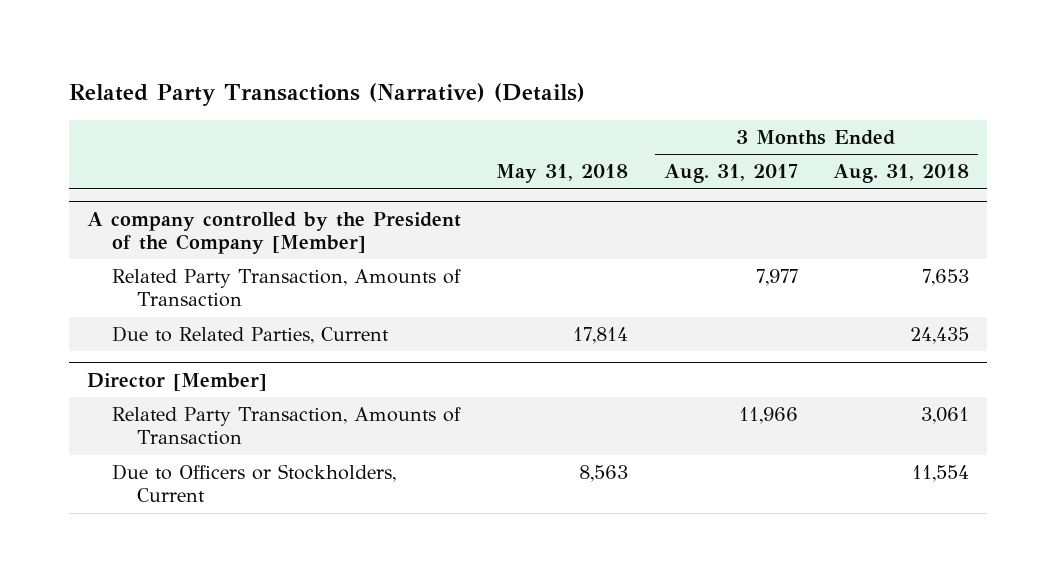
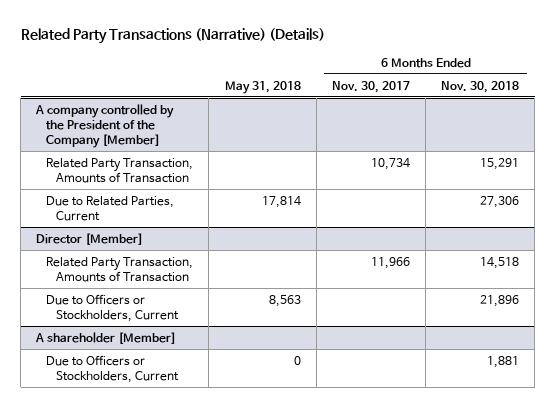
- | May 31, 2018 | 3 Months Ended Aug. 31, 2017 | 3 Months Ended Aug. 31, 2018
+ | May 31, 2018 | 6 Months Ended Nov. 30, 2017 | 6 Months Ended Nov. 30, 2018
+ A shareholder [Member]
+ Due to Officers or Stockholders, Current | 0 | | 1,881

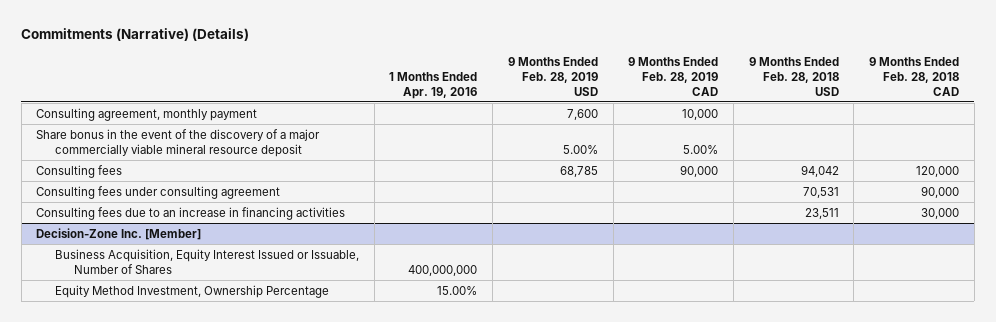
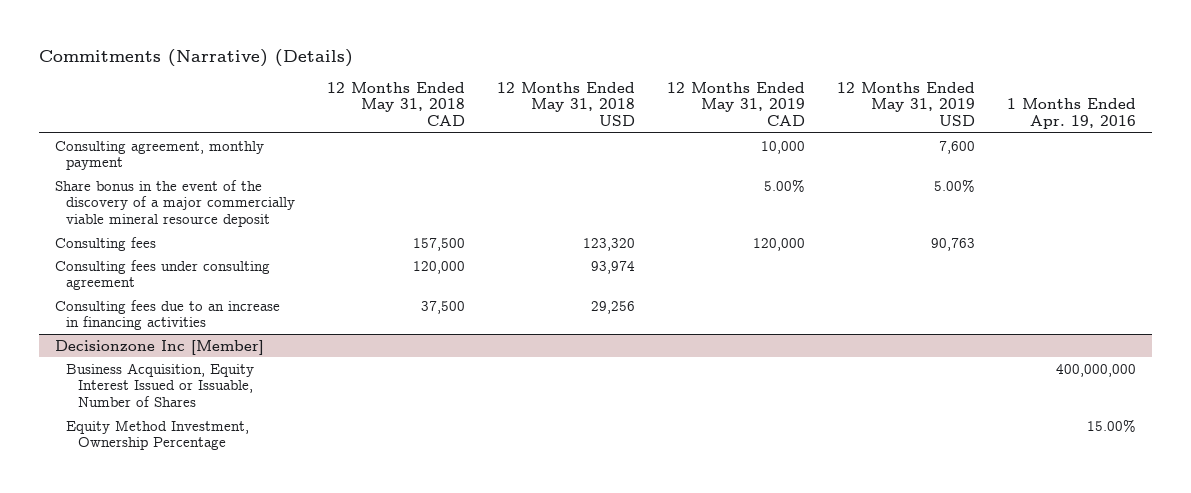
- | 1 Months Ended Apr. 19, 2016 | 9 Months Ended Feb. 28, 2019 USD | 9 Months Ended Feb. 28, 2019 CAD | 9 Months Ended Feb. 28, 2018 USD | 9 Months Ended Feb. 28, 2018 CAD
+ | 12 Months Ended May 31, 2018 CAD | 12 Months Ended May 31, 2018 USD | 12 Months Ended May 31, 2019 CAD | 12 Months Ended May 31, 2019 USD | 1 Months Ended Apr. 19, 2016
- Decision-Zone Inc. [Member]
+ Decisionzone Inc [Member]

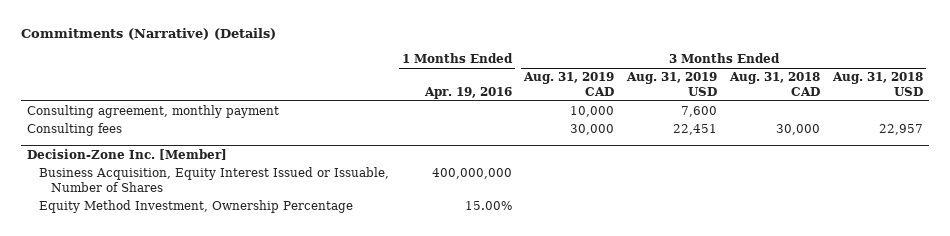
- | 12 Months Ended May 31, 2018 CAD | 12 Months Ended May 31, 2018 USD | 12 Months Ended May 31, 2019 CAD | 12 Months Ended May 31, 2019 USD | 1 Months Ended Apr. 19, 2016
+ | 1 Months Ended Apr. 19, 2016 | 3 Months Ended Aug. 31, 2019 CAD | 3 Months Ended Aug. 31, 2019 USD | 3 Months Ended Aug. 31, 2018 CAD | 3 Months Ended Aug. 31, 2018 USD
- Share bonus in the event of the discovery of a major commercially viable mineral resource deposit | | | 5.00% | 5.00% |
- Consulting fees under consulting agreement | 120,000 | 93,974 | | |
- Consulting fees due to an increase in financing activities | 37,500 | 29,256 | | |
- Decisionzone Inc [Member]
+ Decision-Zone Inc. [Member]

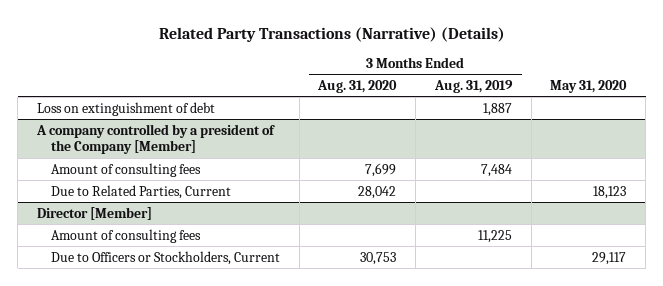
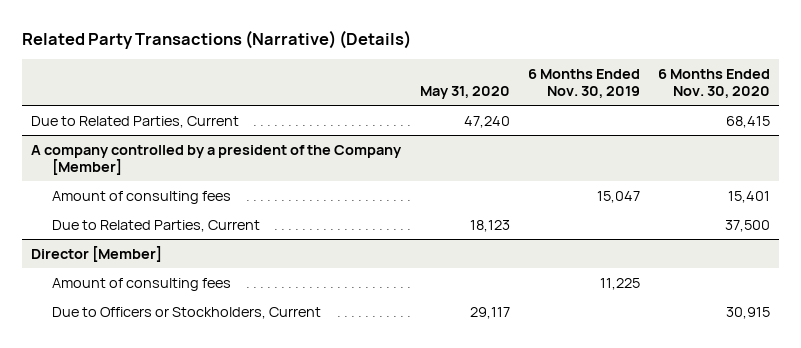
- | 3 Months Ended Aug. 31, 2020 | 3 Months Ended Aug. 31, 2019 | May 31, 2020
+ | May 31, 2020 | 6 Months Ended Nov. 30, 2019 | 6 Months Ended Nov. 30, 2020
- Loss on extinguishment of debt | | 1,887 |
+ Due to Related Parties, Current | 47,240 | | 68,415

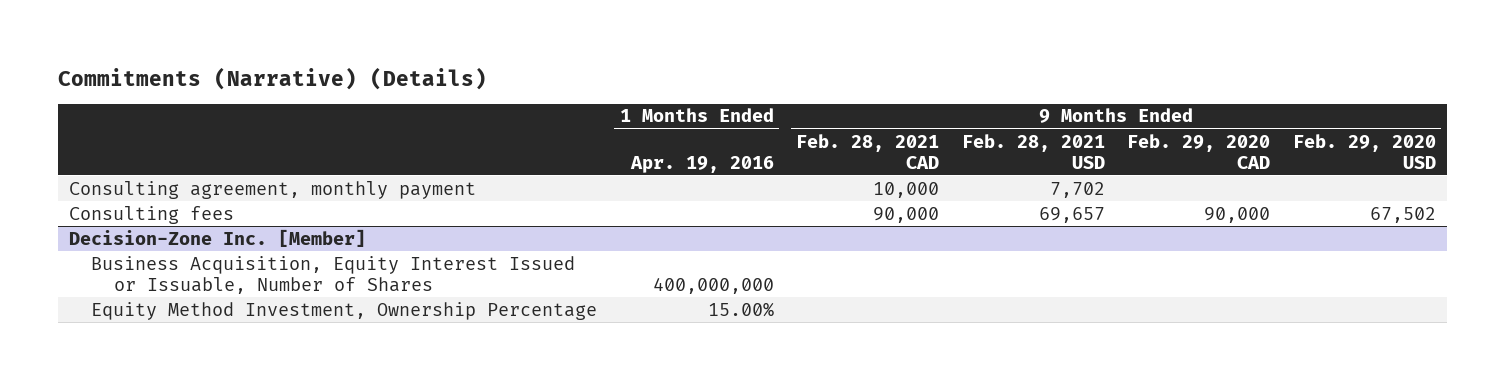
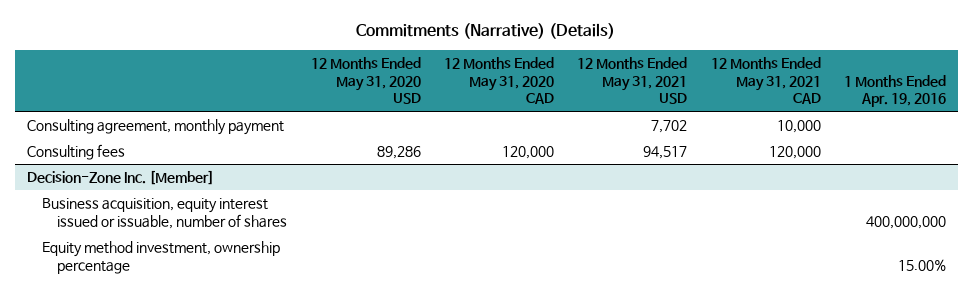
- | 1 Months Ended Apr. 19, 2016 | 9 Months Ended Feb. 28, 2021 CAD | 9 Months Ended Feb. 28, 2021 USD | 9 Months Ended Feb. 29, 2020 CAD | 9 Months Ended Feb. 29, 2020 USD
+ | 12 Months Ended May 31, 2020 USD | 12 Months Ended May 31, 2020 CAD | 12 Months Ended May 31, 2021 USD | 12 Months Ended May 31, 2021 CAD | 1 Months Ended Apr. 19, 2016
@ Decision-Zone Inc. [Member]
- Business Acquisition, Equity Interest Issued or Issuable, Number of Shares | 400,000,000 | | | |
- Equity Method Investment, Ownership Percentage | 15.00% | | | |
+ Business acquisition, equity interest issued or issuable, number of shares | | | | | 400,000,000
+ Equity method investment, ownership percentage | | | | | 15.00%

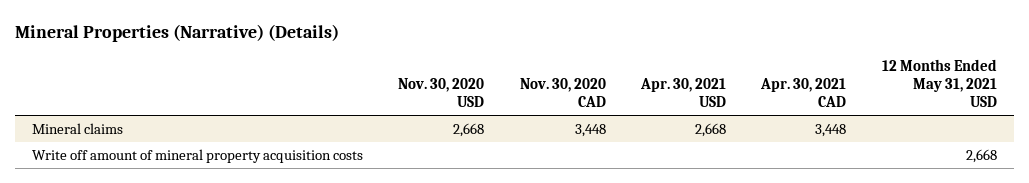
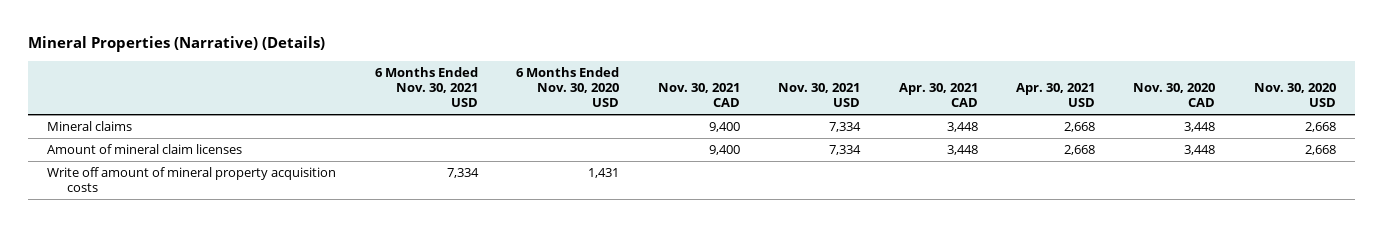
- | Nov. 30, 2020 USD | Nov. 30, 2020 CAD | Apr. 30, 2021 USD | Apr. 30, 2021 CAD | 12 Months Ended May 31, 2021 USD
+ | 6 Months Ended Nov. 30, 2021 USD | 6 Months Ended Nov. 30, 2020 USD | Nov. 30, 2021 CAD | Nov. 30, 2021 USD | Apr. 30, 2021 CAD | Apr. 30, 2021 USD | Nov. 30, 2020 CAD | Nov. 30, 2020 USD
+ Amount of mineral claim licenses | | | 9,400 | 7,334 | 3,448 | 2,668 | 3,448 | 2,668

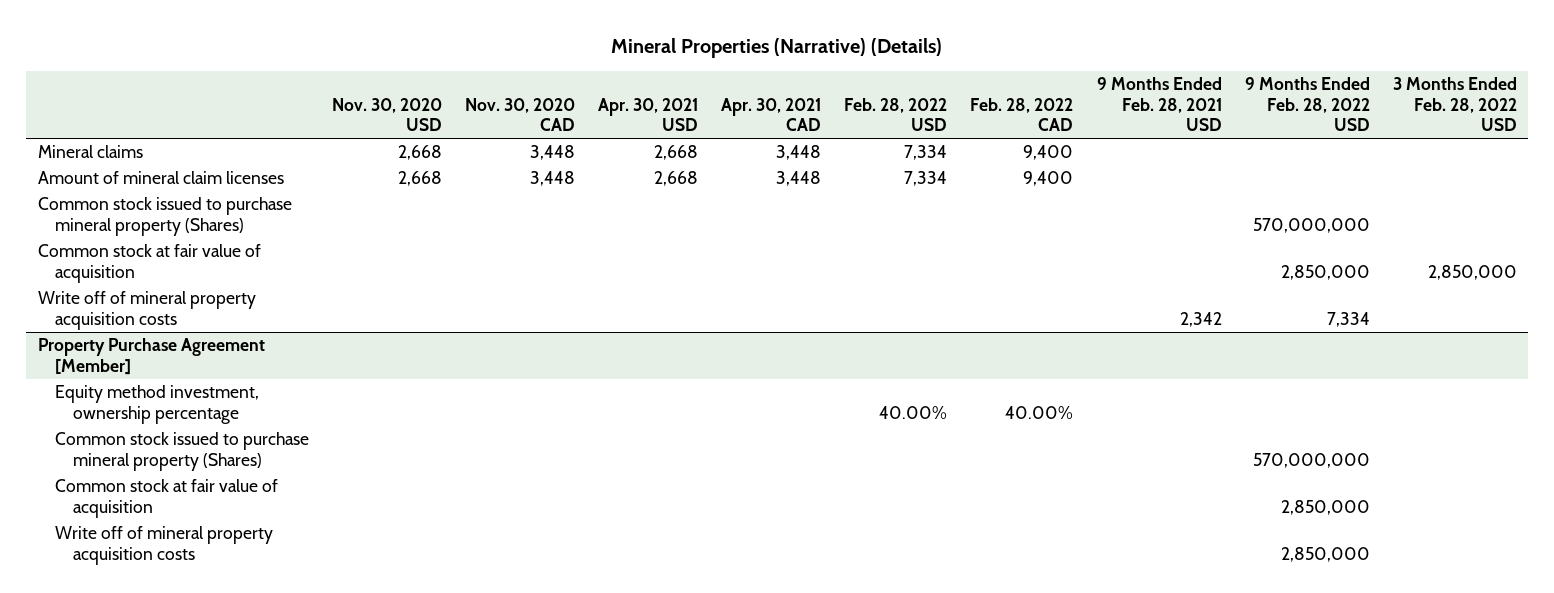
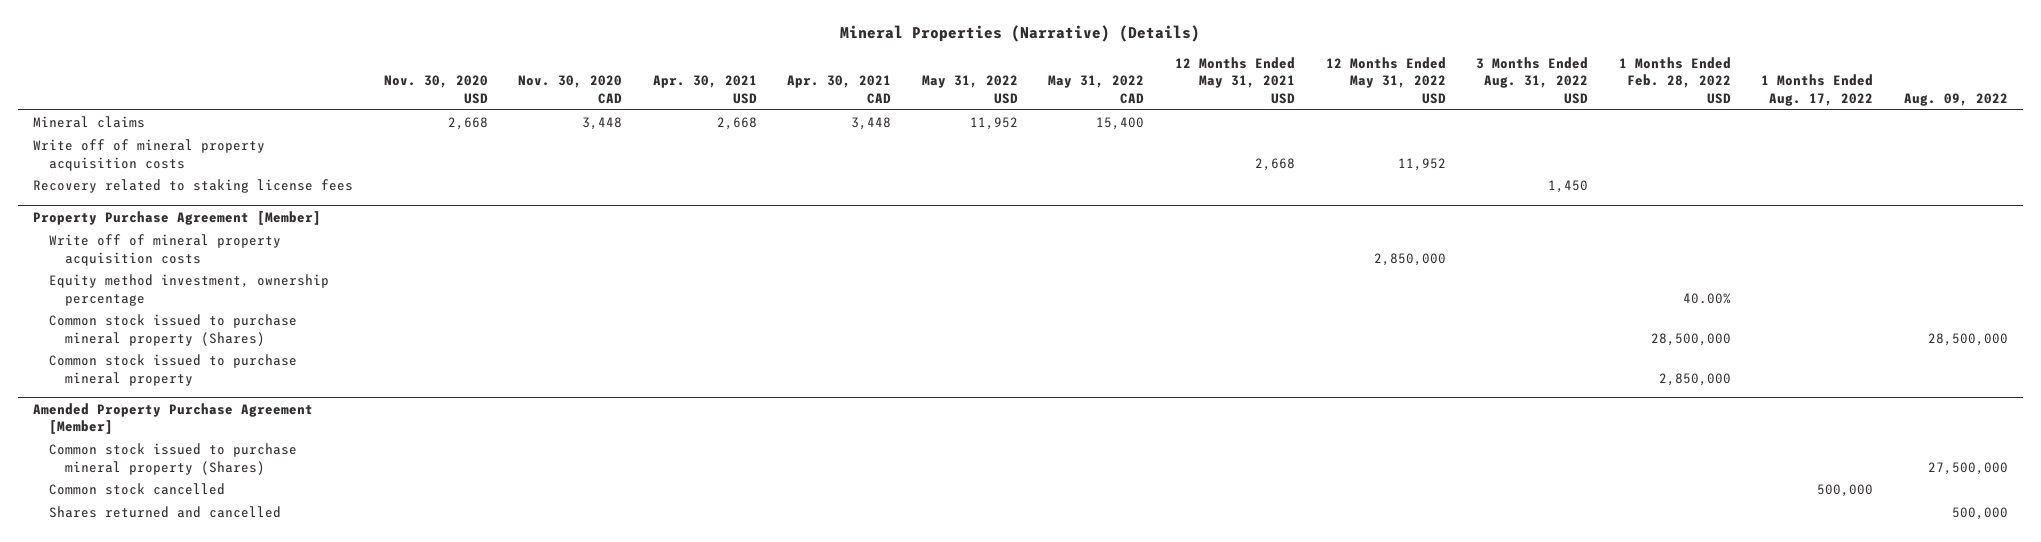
- | Nov. 30, 2020 USD | Nov. 30, 2020 CAD | Apr. 30, 2021 USD | Apr. 30, 2021 CAD | Feb. 28, 2022 USD | Feb. 28, 2022 CAD | 9 Months Ended Feb. 28, 2021 USD | 9 Months Ended Feb. 28, 2022 USD | 3 Months Ended Feb. 28, 2022 USD
+ | Nov. 30, 2020 USD | Nov. 30, 2020 CAD | Apr. 30, 2021 USD | Apr. 30, 2021 CAD | May 31, 2022 USD | May 31, 2022 CAD | 12 Months Ended May 31, 2021 USD | 12 Months Ended May 31, 2022 USD | 3 Months Ended Aug. 31, 2022 USD | 1 Months Ended Feb. 28, 2022 USD | 1 Months Ended Aug. 17, 2022 | Aug. 09, 2022
- Amount of mineral claim licenses | 2,668 | 3,448 | 2,668 | 3,448 | 7,334 | 9,400 | | |
- Common stock issued to purchase mineral property (Shares) | | | | | | | | 570,000,000 |
- Common stock at fair value of acquisition | | | | | | | | 2,850,000 | 2,850,000
+ Recovery related to staking license fees | | | | | | | | | 1,450 | | |
@ Property Purchase Agreement [Member]
moved up: Write off of mineral property acquisition costs | | | | | | | | 2,850,000 | | | |
- Common stock at fair value of acquisition | | | | | | | | 2,850,000 |
+ Common stock issued to purchase mineral property | | | | | | | | | | 2,850,000 | |
+ Amended Property Purchase Agreement [Member]
+ Common stock issued to purchase mineral property (Shares) | | | | | | | | | | | | 27,500,000
+ Common stock cancelled | | | | | | | | | | | 500,000 |
+ Shares returned and cancelled | | | | | | | | | | | | 500,000

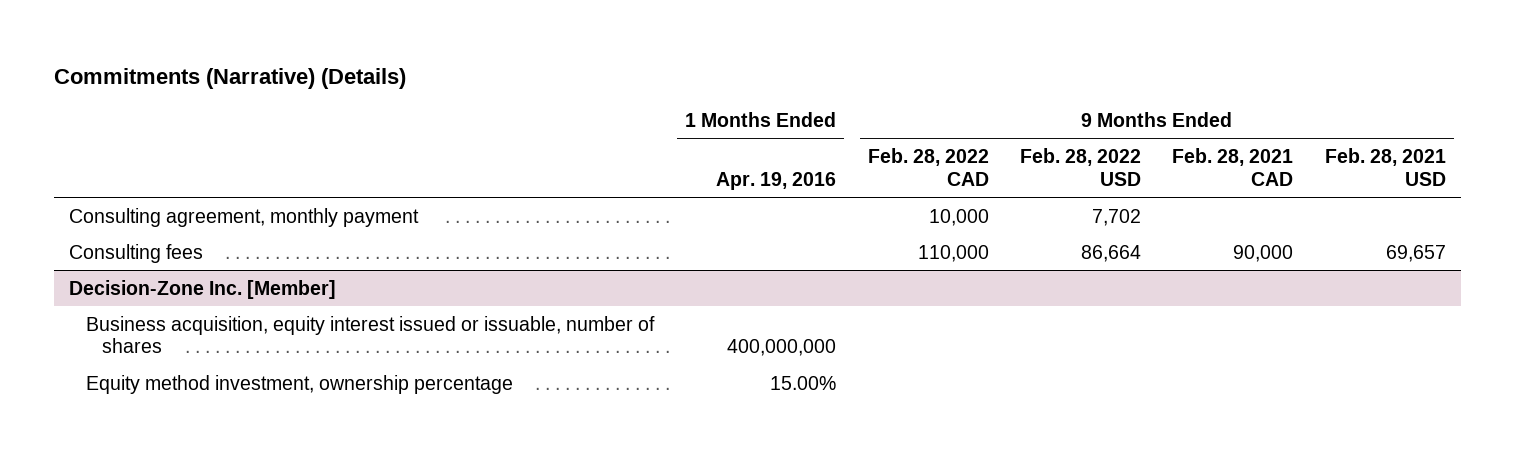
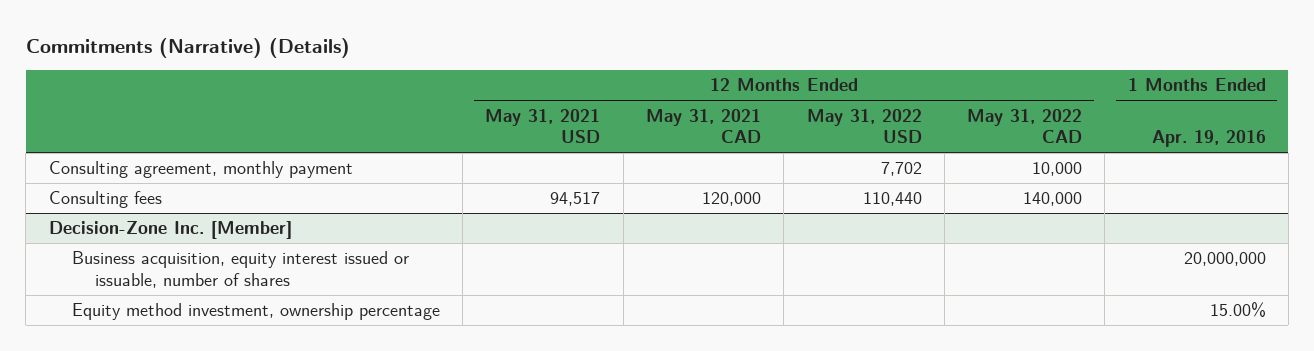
- | 1 Months Ended Apr. 19, 2016 | 9 Months Ended Feb. 28, 2022 CAD | 9 Months Ended Feb. 28, 2022 USD | 9 Months Ended Feb. 28, 2021 CAD | 9 Months Ended Feb. 28, 2021 USD
+ | 12 Months Ended May 31, 2021 USD | 12 Months Ended May 31, 2021 CAD | 12 Months Ended May 31, 2022 USD | 12 Months Ended May 31, 2022 CAD | 1 Months Ended Apr. 19, 2016
@ Decision-Zone Inc. [Member]
- Business acquisition, equity interest issued or issuable, number of shares | 400,000,000 | | | |
+ Business acquisition, equity interest issued or issuable, number of shares | | | | | 20,000,000

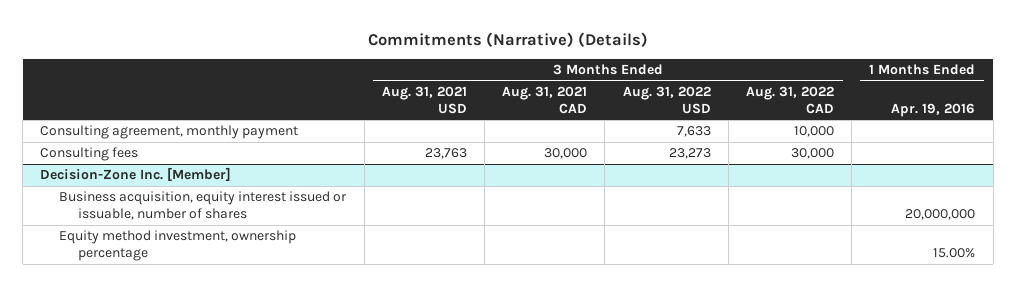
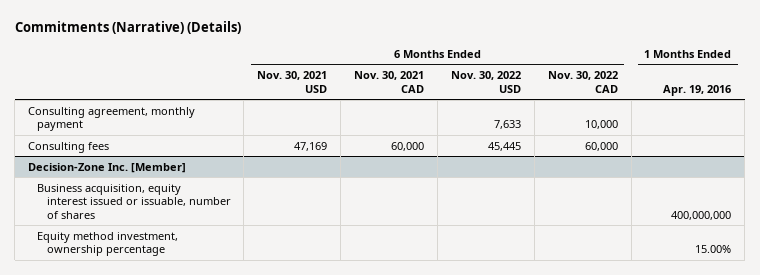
- | 3 Months Ended Aug. 31, 2021 USD | 3 Months Ended Aug. 31, 2021 CAD | 3 Months Ended Aug. 31, 2022 USD | 3 Months Ended Aug. 31, 2022 CAD | 1 Months Ended Apr. 19, 2016
+ | 6 Months Ended Nov. 30, 2021 USD | 6 Months Ended Nov. 30, 2021 CAD | 6 Months Ended Nov. 30, 2022 USD | 6 Months Ended Nov. 30, 2022 CAD | 1 Months Ended Apr. 19, 2016
@ Decision-Zone Inc. [Member]
- Business acquisition, equity interest issued or issuable, number of shares | | | | | 20,000,000
+ Business acquisition, equity interest issued or issuable, number of shares | | | | | 400,000,000

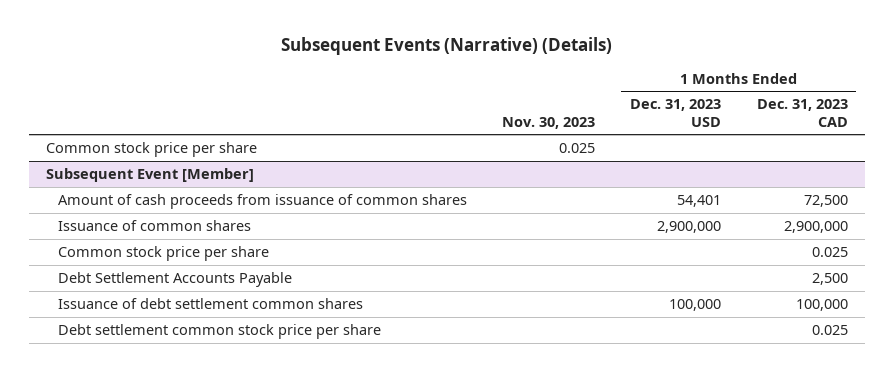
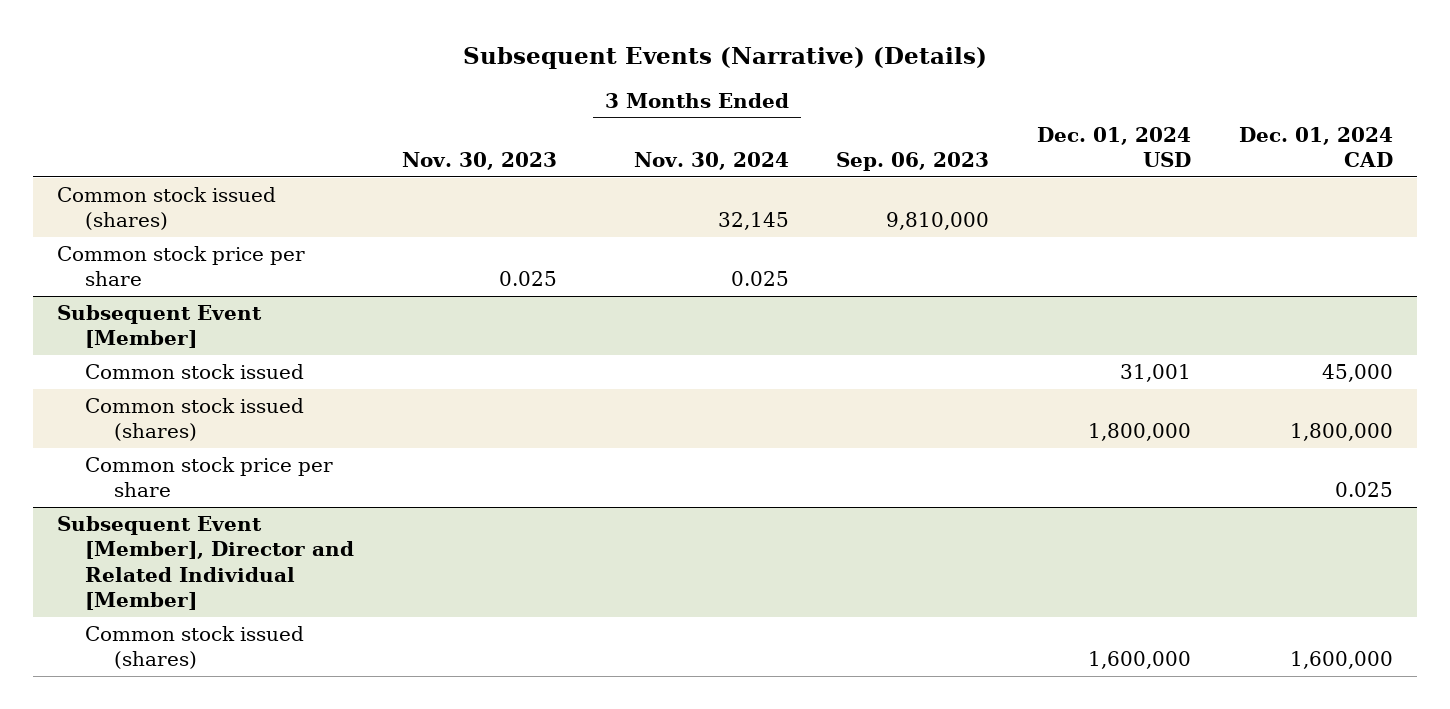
- | Nov. 30, 2023 | 1 Months Ended Dec. 31, 2023 USD | 1 Months Ended Dec. 31, 2023 CAD
+ | Nov. 30, 2023 | 3 Months Ended Nov. 30, 2024 | Sep. 06, 2023 | Dec. 01, 2024 USD | Dec. 01, 2024 CAD
+ Common stock issued (shares) | | 32,145 | 9,810,000 | |
@ Subsequent Event [Member]
- Amount of cash proceeds from issuance of common shares | | 54,401 | 72,500
- Issuance of common shares | | 2,900,000 | 2,900,000
+ Common stock issued | | | | 31,001 | 45,000
+ Common stock issued (shares) | | | | 1,800,000 | 1,800,000
- Debt Settlement Accounts Payable | | | 2,500
- Issuance of debt settlement common shares | | 100,000 | 100,000
- Debt settlement common stock price per share | | | 0.025
+ Subsequent Event [Member], Director and Related Individual [Member]
+ Common stock issued (shares) | | | | 1,600,000 | 1,600,000

